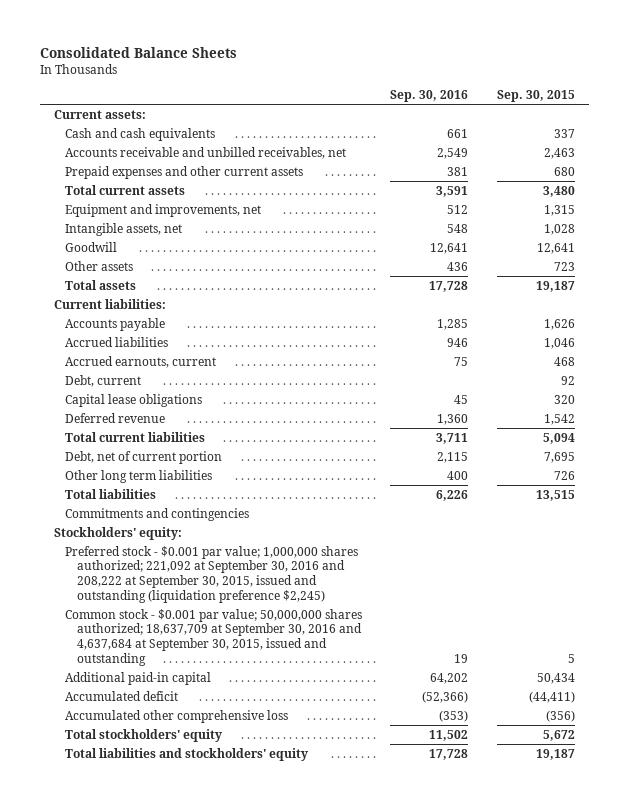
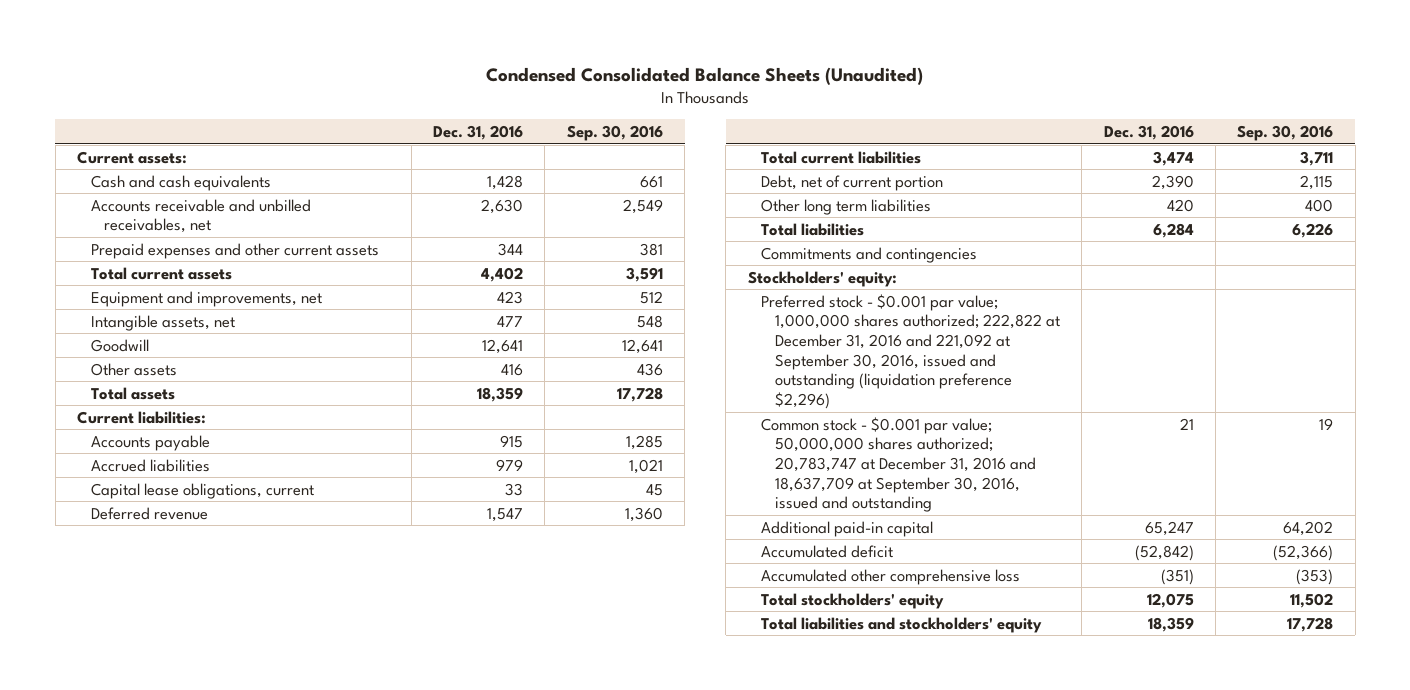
- Consolidated Balance Sheets
+ Condensed Consolidated Balance Sheets (Unaudited)
- | Sep. 30, 2016 | Sep. 30, 2015
+ | Dec. 31, 2016 | Sep. 30, 2016
- Accrued liabilities | 946 | 1,046
- Accrued earnouts, current | 75 | 468
- Debt, current | | 92
- Capital lease obligations | 45 | 320
+ Accrued liabilities | 979 | 1,021
+ Capital lease obligations, current | 33 | 45
- Preferred stock - $0.001 par value; 1,000,000 shares authorized; 221,092 at September 30, 2016 and 208,222 at September 30, 2015, issued and outstanding (liquidation preference $2,245)
- Common stock - $0.001 par value; 50,000,000 shares authorized; 18,637,709 at September 30, 2016 and 4,637,684 at September 30, 2015, issued and outstanding | 19 | 5
+ Preferred stock - $0.001 par value; 1,000,000 shares authorized; 222,822 at December 31, 2016 and 221,092 at September 30, 2016, issued and outstanding (liquidation preference $2,296)
+ Common stock - $0.001 par value; 50,000,000 shares authorized; 20,783,747 at December 31, 2016 and 18,637,709 at September 30, 2016, issued and outstanding | 21 | 19

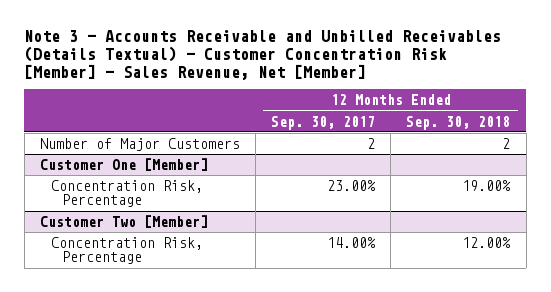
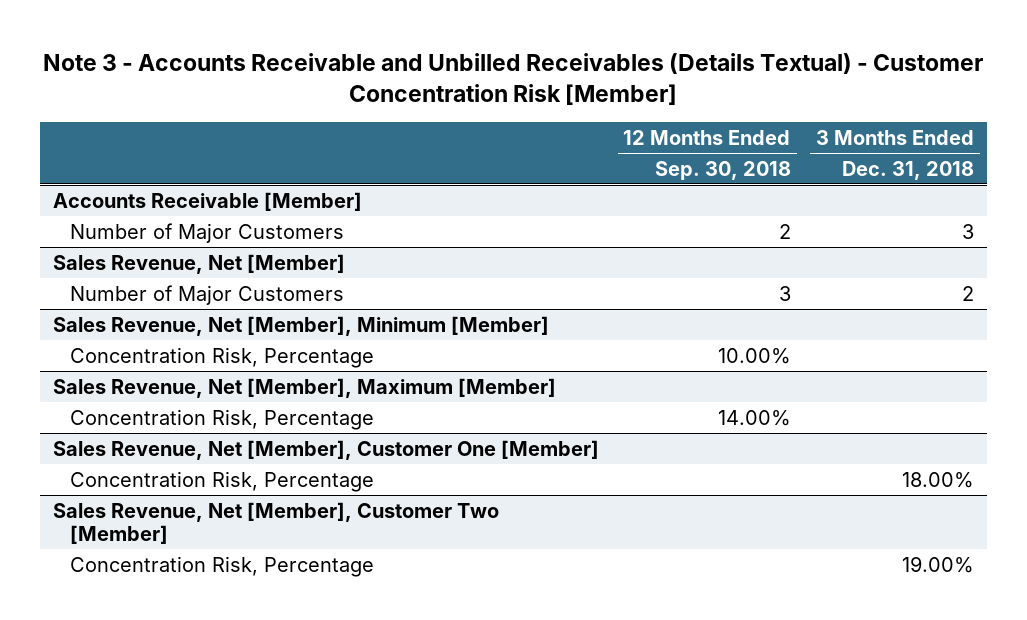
- Note 3 - Accounts Receivable and Unbilled Receivables (Details Textual) - Customer Concentration Risk [Member] - Sales Revenue, Net [Member]
+ Note 3 - Accounts Receivable and Unbilled Receivables (Details Textual) - Customer Concentration Risk [Member]
- | 12 Months Ended Sep. 30, 2017 | 12 Months Ended Sep. 30, 2018
+ | 12 Months Ended Sep. 30, 2018 | 3 Months Ended Dec. 31, 2018
+ Accounts Receivable [Member]
- Customer One [Member]
- Concentration Risk, Percentage | 23.00% | 19.00%
- Customer Two [Member]
- Concentration Risk, Percentage | 14.00% | 12.00%
+ Sales Revenue, Net [Member]
+ Number of Major Customers | 3 | 2
+ Sales Revenue, Net [Member], Minimum [Member]
+ Concentration Risk, Percentage | 10.00% |
+ Sales Revenue, Net [Member], Maximum [Member]
+ Concentration Risk, Percentage | 14.00% |
+ Sales Revenue, Net [Member], Customer One [Member]
+ Concentration Risk, Percentage | | 18.00%
+ Sales Revenue, Net [Member], Customer Two [Member]
+ Concentration Risk, Percentage | | 19.00%

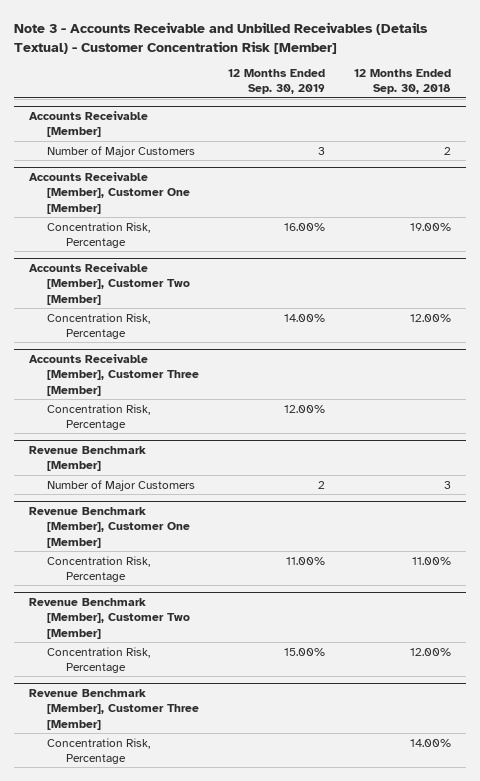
- | 12 Months Ended Sep. 30, 2018 | 3 Months Ended Dec. 31, 2018
+ | 12 Months Ended Sep. 30, 2019 | 12 Months Ended Sep. 30, 2018
- Sales Revenue, Net [Member]
+ Accounts Receivable [Member], Customer One [Member]
+ Concentration Risk, Percentage | 16.00% | 19.00%
+ Accounts Receivable [Member], Customer Two [Member]
+ Concentration Risk, Percentage | 14.00% | 12.00%
+ Accounts Receivable [Member], Customer Three [Member]
+ Concentration Risk, Percentage | 12.00% |
+ Revenue Benchmark [Member]
- Sales Revenue, Net [Member], Minimum [Member]
- Concentration Risk, Percentage | 10.00% |
- Sales Revenue, Net [Member], Maximum [Member]
+ Revenue Benchmark [Member], Customer One [Member]
+ Concentration Risk, Percentage | 11.00% | 11.00%
+ Revenue Benchmark [Member], Customer Two [Member]
+ Concentration Risk, Percentage | 15.00% | 12.00%
+ Revenue Benchmark [Member], Customer Three [Member]
- Sales Revenue, Net [Member], Customer One [Member]
- Concentration Risk, Percentage | | 18.00%
- Sales Revenue, Net [Member], Customer Two [Member]
- Concentration Risk, Percentage | | 19.00%

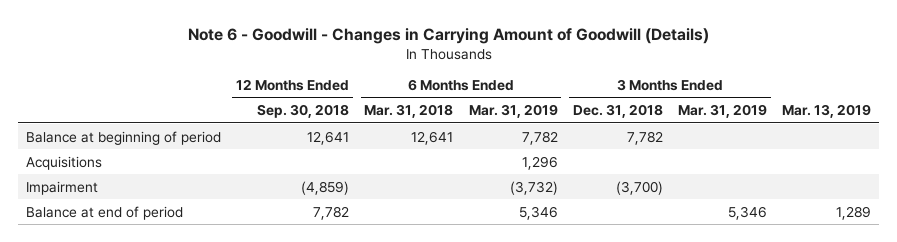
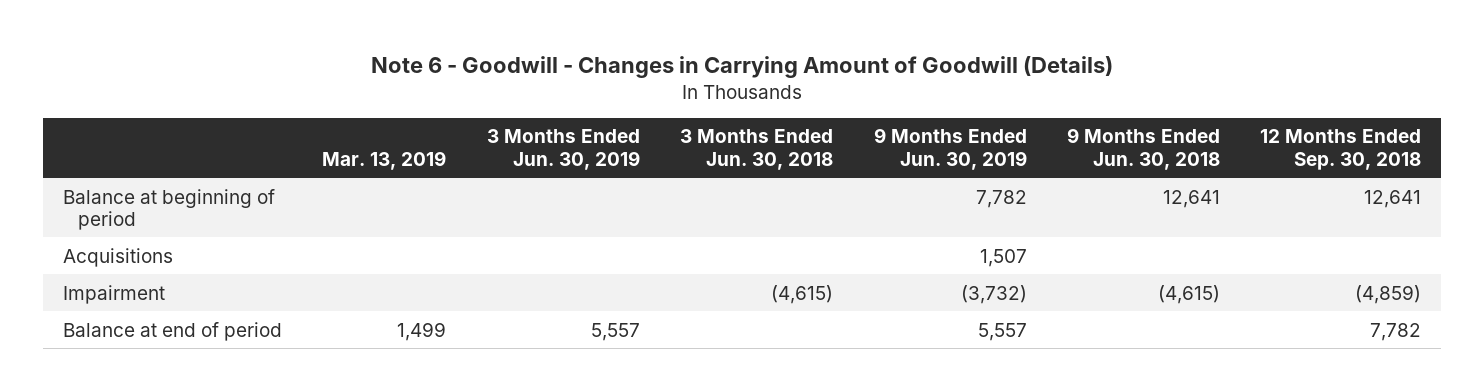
- | 12 Months Ended Sep. 30, 2018 | 6 Months Ended Mar. 31, 2018 | 6 Months Ended Mar. 31, 2019 | 3 Months Ended Dec. 31, 2018 | 3 Months Ended Mar. 31, 2019 | Mar. 13, 2019
+ | Mar. 13, 2019 | 3 Months Ended Jun. 30, 2019 | 3 Months Ended Jun. 30, 2018 | 9 Months Ended Jun. 30, 2019 | 9 Months Ended Jun. 30, 2018 | 12 Months Ended Sep. 30, 2018
- Balance at end of period | 7,782 | | 5,346 | | 5,346 | 1,289
+ Balance at end of period | 1,499 | 5,557 | | 5,557 | | 7,782

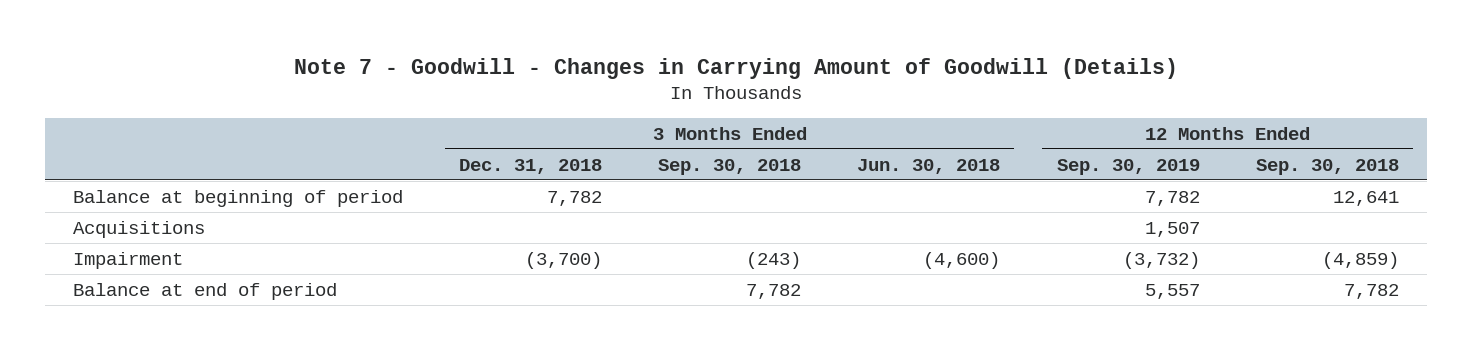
- Note 6 - Goodwill - Changes in Carrying Amount of Goodwill (Details)
+ Note 7 - Goodwill - Changes in Carrying Amount of Goodwill (Details)
- | Mar. 13, 2019 | 3 Months Ended Jun. 30, 2019 | 3 Months Ended Jun. 30, 2018 | 9 Months Ended Jun. 30, 2019 | 9 Months Ended Jun. 30, 2018 | 12 Months Ended Sep. 30, 2018
+ | 3 Months Ended Dec. 31, 2018 | 3 Months Ended Sep. 30, 2018 | 3 Months Ended Jun. 30, 2018 | 12 Months Ended Sep. 30, 2019 | 12 Months Ended Sep. 30, 2018
- Impairment | | | (4,615) | (3,732) | (4,615) | (4,859)
+ Impairment | (3,700) | (243) | (4,600) | (3,732) | (4,859)

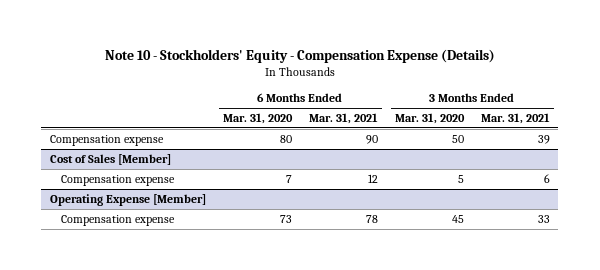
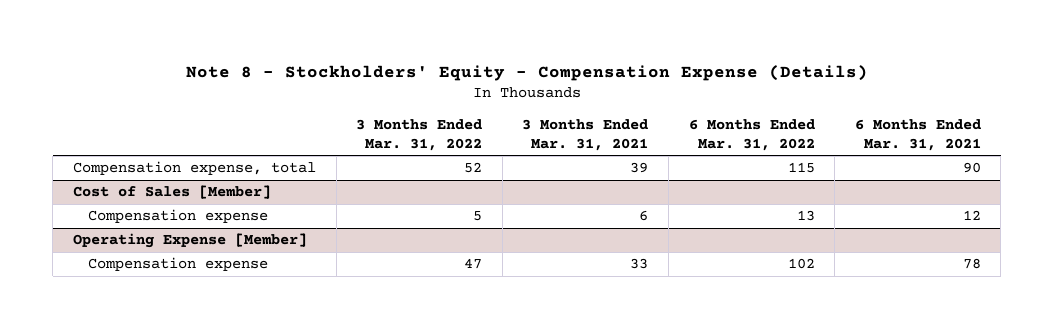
- Note 10 - Stockholders' Equity - Compensation Expense (Details)
+ Note 8 - Stockholders' Equity - Compensation Expense (Details)
- | 6 Months Ended Mar. 31, 2020 | 6 Months Ended Mar. 31, 2021 | 3 Months Ended Mar. 31, 2020 | 3 Months Ended Mar. 31, 2021
+ | 3 Months Ended Mar. 31, 2022 | 3 Months Ended Mar. 31, 2021 | 6 Months Ended Mar. 31, 2022 | 6 Months Ended Mar. 31, 2021
- Compensation expense | 80 | 90 | 50 | 39
+ Compensation expense, total | 52 | 39 | 115 | 90

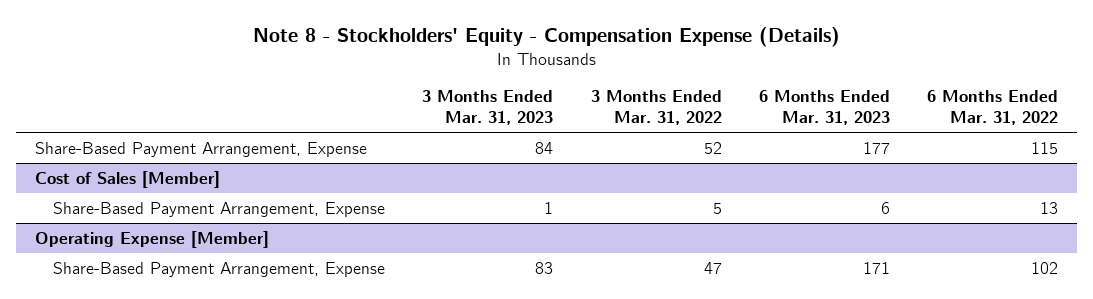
- | 3 Months Ended Mar. 31, 2022 | 3 Months Ended Mar. 31, 2021 | 6 Months Ended Mar. 31, 2022 | 6 Months Ended Mar. 31, 2021
+ | 3 Months Ended Mar. 31, 2023 | 3 Months Ended Mar. 31, 2022 | 6 Months Ended Mar. 31, 2023 | 6 Months Ended Mar. 31, 2022
- Compensation expense, total | 52 | 39 | 115 | 90
+ Share-Based Payment Arrangement, Expense | 84 | 52 | 177 | 115
@ Cost of Sales [Member]
- Compensation expense | 5 | 6 | 13 | 12
+ Share-Based Payment Arrangement, Expense | 1 | 5 | 6 | 13
@ Operating Expense [Member]
- Compensation expense | 47 | 33 | 102 | 78
+ Share-Based Payment Arrangement, Expense | 83 | 47 | 171 | 102

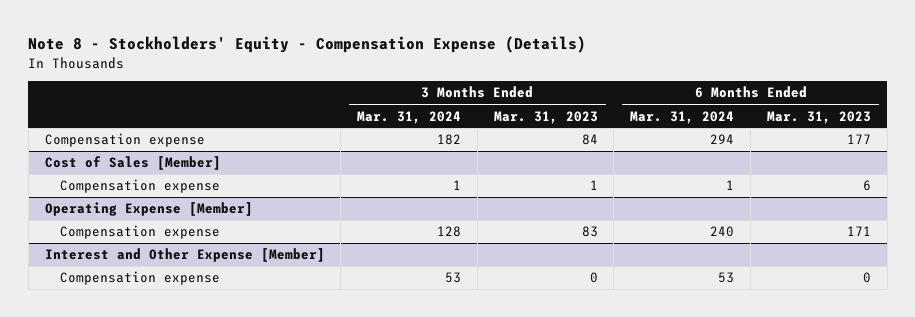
- | 3 Months Ended Mar. 31, 2023 | 3 Months Ended Mar. 31, 2022 | 6 Months Ended Mar. 31, 2023 | 6 Months Ended Mar. 31, 2022
+ | 3 Months Ended Mar. 31, 2024 | 3 Months Ended Mar. 31, 2023 | 6 Months Ended Mar. 31, 2024 | 6 Months Ended Mar. 31, 2023
- Share-Based Payment Arrangement, Expense | 84 | 52 | 177 | 115
+ Compensation expense | 182 | 84 | 294 | 177
@ Cost of Sales [Member]
- Share-Based Payment Arrangement, Expense | 1 | 5 | 6 | 13
+ Compensation expense | 1 | 1 | 1 | 6
@ Operating Expense [Member]
- Share-Based Payment Arrangement, Expense | 83 | 47 | 171 | 102
+ Compensation expense | 128 | 83 | 240 | 171
+ Interest and Other Expense [Member]
+ Compensation expense | 53 | 0 | 53 | 0

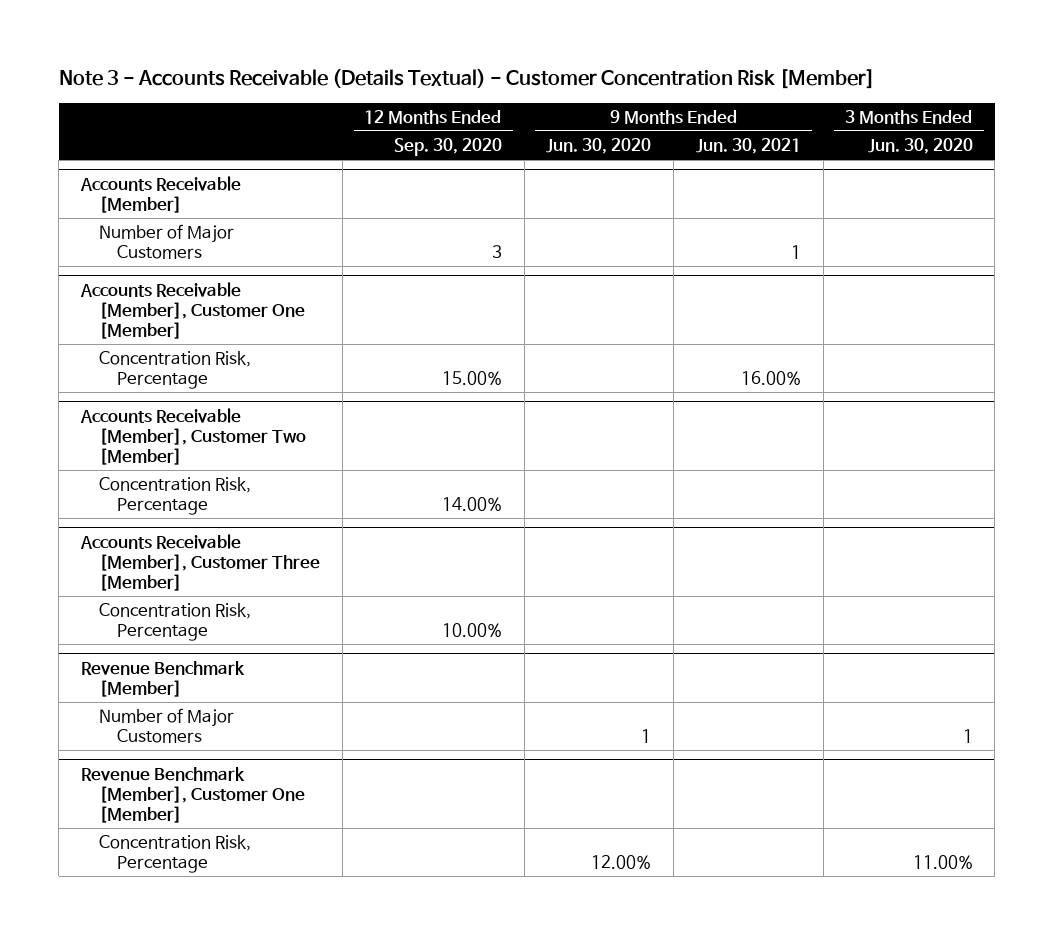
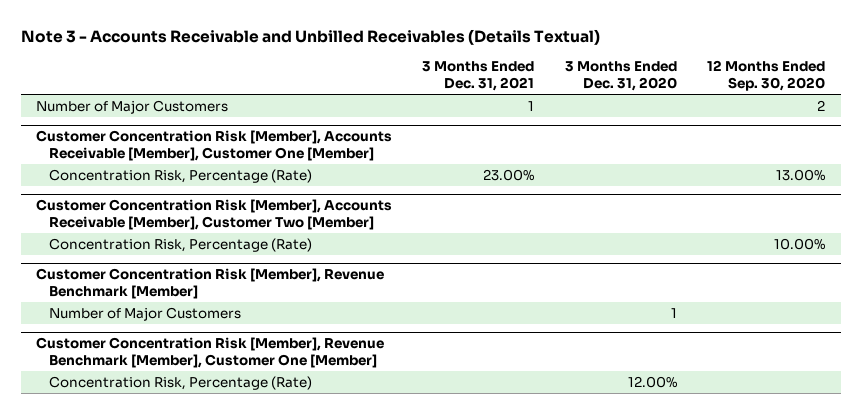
- Note 3 - Accounts Receivable (Details Textual) - Customer Concentration Risk [Member]
+ Note 3 - Accounts Receivable and Unbilled Receivables (Details Textual)
- | 12 Months Ended Sep. 30, 2020 | 9 Months Ended Jun. 30, 2020 | 9 Months Ended Jun. 30, 2021 | 3 Months Ended Jun. 30, 2020
+ | 3 Months Ended Dec. 31, 2021 | 3 Months Ended Dec. 31, 2020 | 12 Months Ended Sep. 30, 2020
- Accounts Receivable [Member]
- Number of Major Customers | 3 | | 1 |
- Accounts Receivable [Member], Customer One [Member]
- Concentration Risk, Percentage | 15.00% | | 16.00% |
- Accounts Receivable [Member], Customer Two [Member]
- Concentration Risk, Percentage | 14.00% | | |
- Accounts Receivable [Member], Customer Three [Member]
- Concentration Risk, Percentage | 10.00% | | |
- Revenue Benchmark [Member]
+ Number of Major Customers | 1 | | 2
+ Customer Concentration Risk [Member], Accounts Receivable [Member], Customer One [Member]
+ Concentration Risk, Percentage (Rate) | 23.00% | | 13.00%
+ Customer Concentration Risk [Member], Accounts Receivable [Member], Customer Two [Member]
+ Concentration Risk, Percentage (Rate) | | | 10.00%
+ Customer Concentration Risk [Member], Revenue Benchmark [Member]
- Revenue Benchmark [Member], Customer One [Member]
- Concentration Risk, Percentage | | 12.00% | | 11.00%
+ Customer Concentration Risk [Member], Revenue Benchmark [Member], Customer One [Member]
+ Concentration Risk, Percentage (Rate) | | 12.00% |

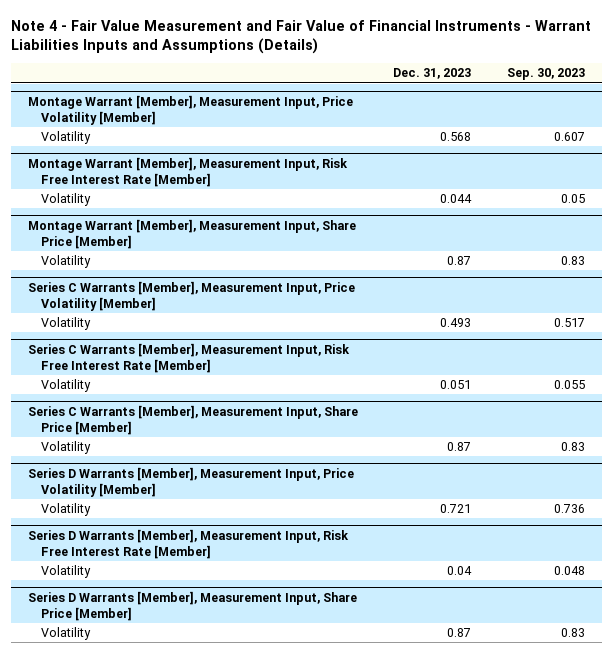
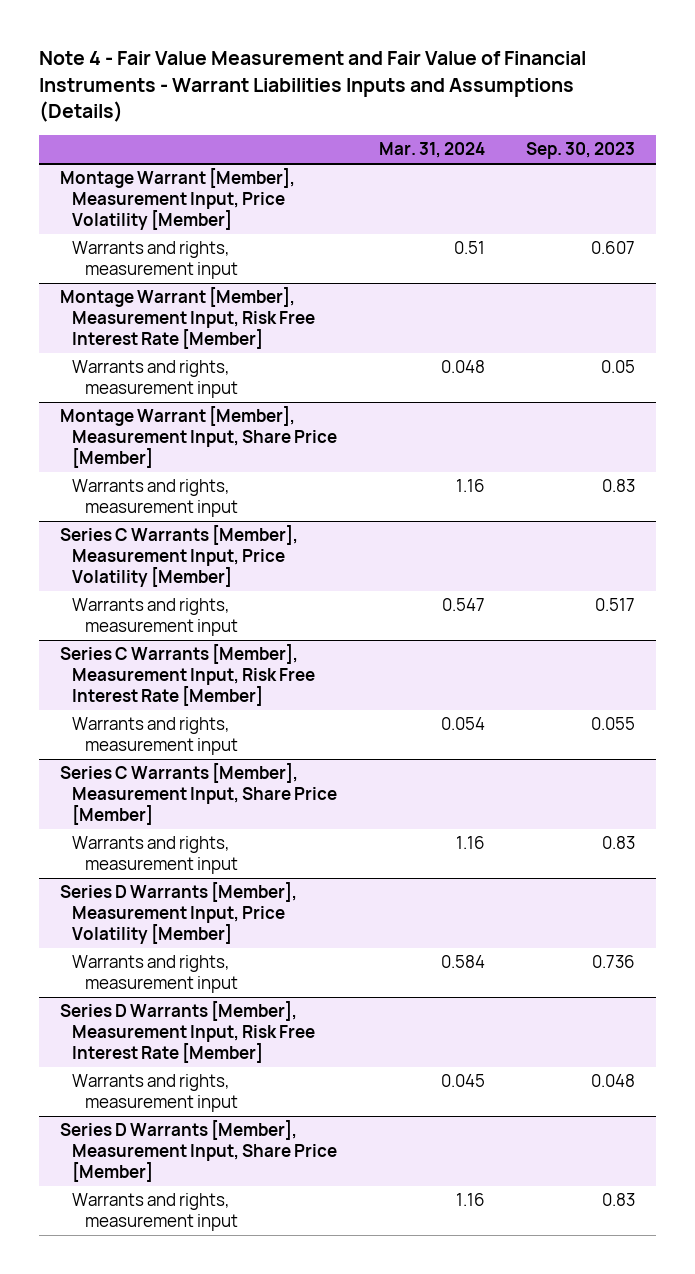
- | Dec. 31, 2023 | Sep. 30, 2023
+ | Mar. 31, 2024 | Sep. 30, 2023
@ Montage Warrant [Member], Measurement Input, Price Volatility [Member]
- Volatility | 0.568 | 0.607
+ Warrants and rights, measurement input | 0.51 | 0.607
@ Montage Warrant [Member], Measurement Input, Risk Free Interest Rate [Member]
- Volatility | 0.044 | 0.05
+ Warrants and rights, measurement input | 0.048 | 0.05
@ Montage Warrant [Member], Measurement Input, Share Price [Member]
- Volatility | 0.87 | 0.83
+ Warrants and rights, measurement input | 1.16 | 0.83
@ Series C Warrants [Member], Measurement Input, Price Volatility [Member]
- Volatility | 0.493 | 0.517
+ Warrants and rights, measurement input | 0.547 | 0.517
@ Series C Warrants [Member], Measurement Input, Risk Free Interest Rate [Member]
- Volatility | 0.051 | 0.055
+ Warrants and rights, measurement input | 0.054 | 0.055
@ Series C Warrants [Member], Measurement Input, Share Price [Member]
- Volatility | 0.87 | 0.83
+ Warrants and rights, measurement input | 1.16 | 0.83
@ Series D Warrants [Member], Measurement Input, Price Volatility [Member]
- Volatility | 0.721 | 0.736
+ Warrants and rights, measurement input | 0.584 | 0.736
@ Series D Warrants [Member], Measurement Input, Risk Free Interest Rate [Member]
- Volatility | 0.04 | 0.048
+ Warrants and rights, measurement input | 0.045 | 0.048
@ Series D Warrants [Member], Measurement Input, Share Price [Member]
- Volatility | 0.87 | 0.83
+ Warrants and rights, measurement input | 1.16 | 0.83

